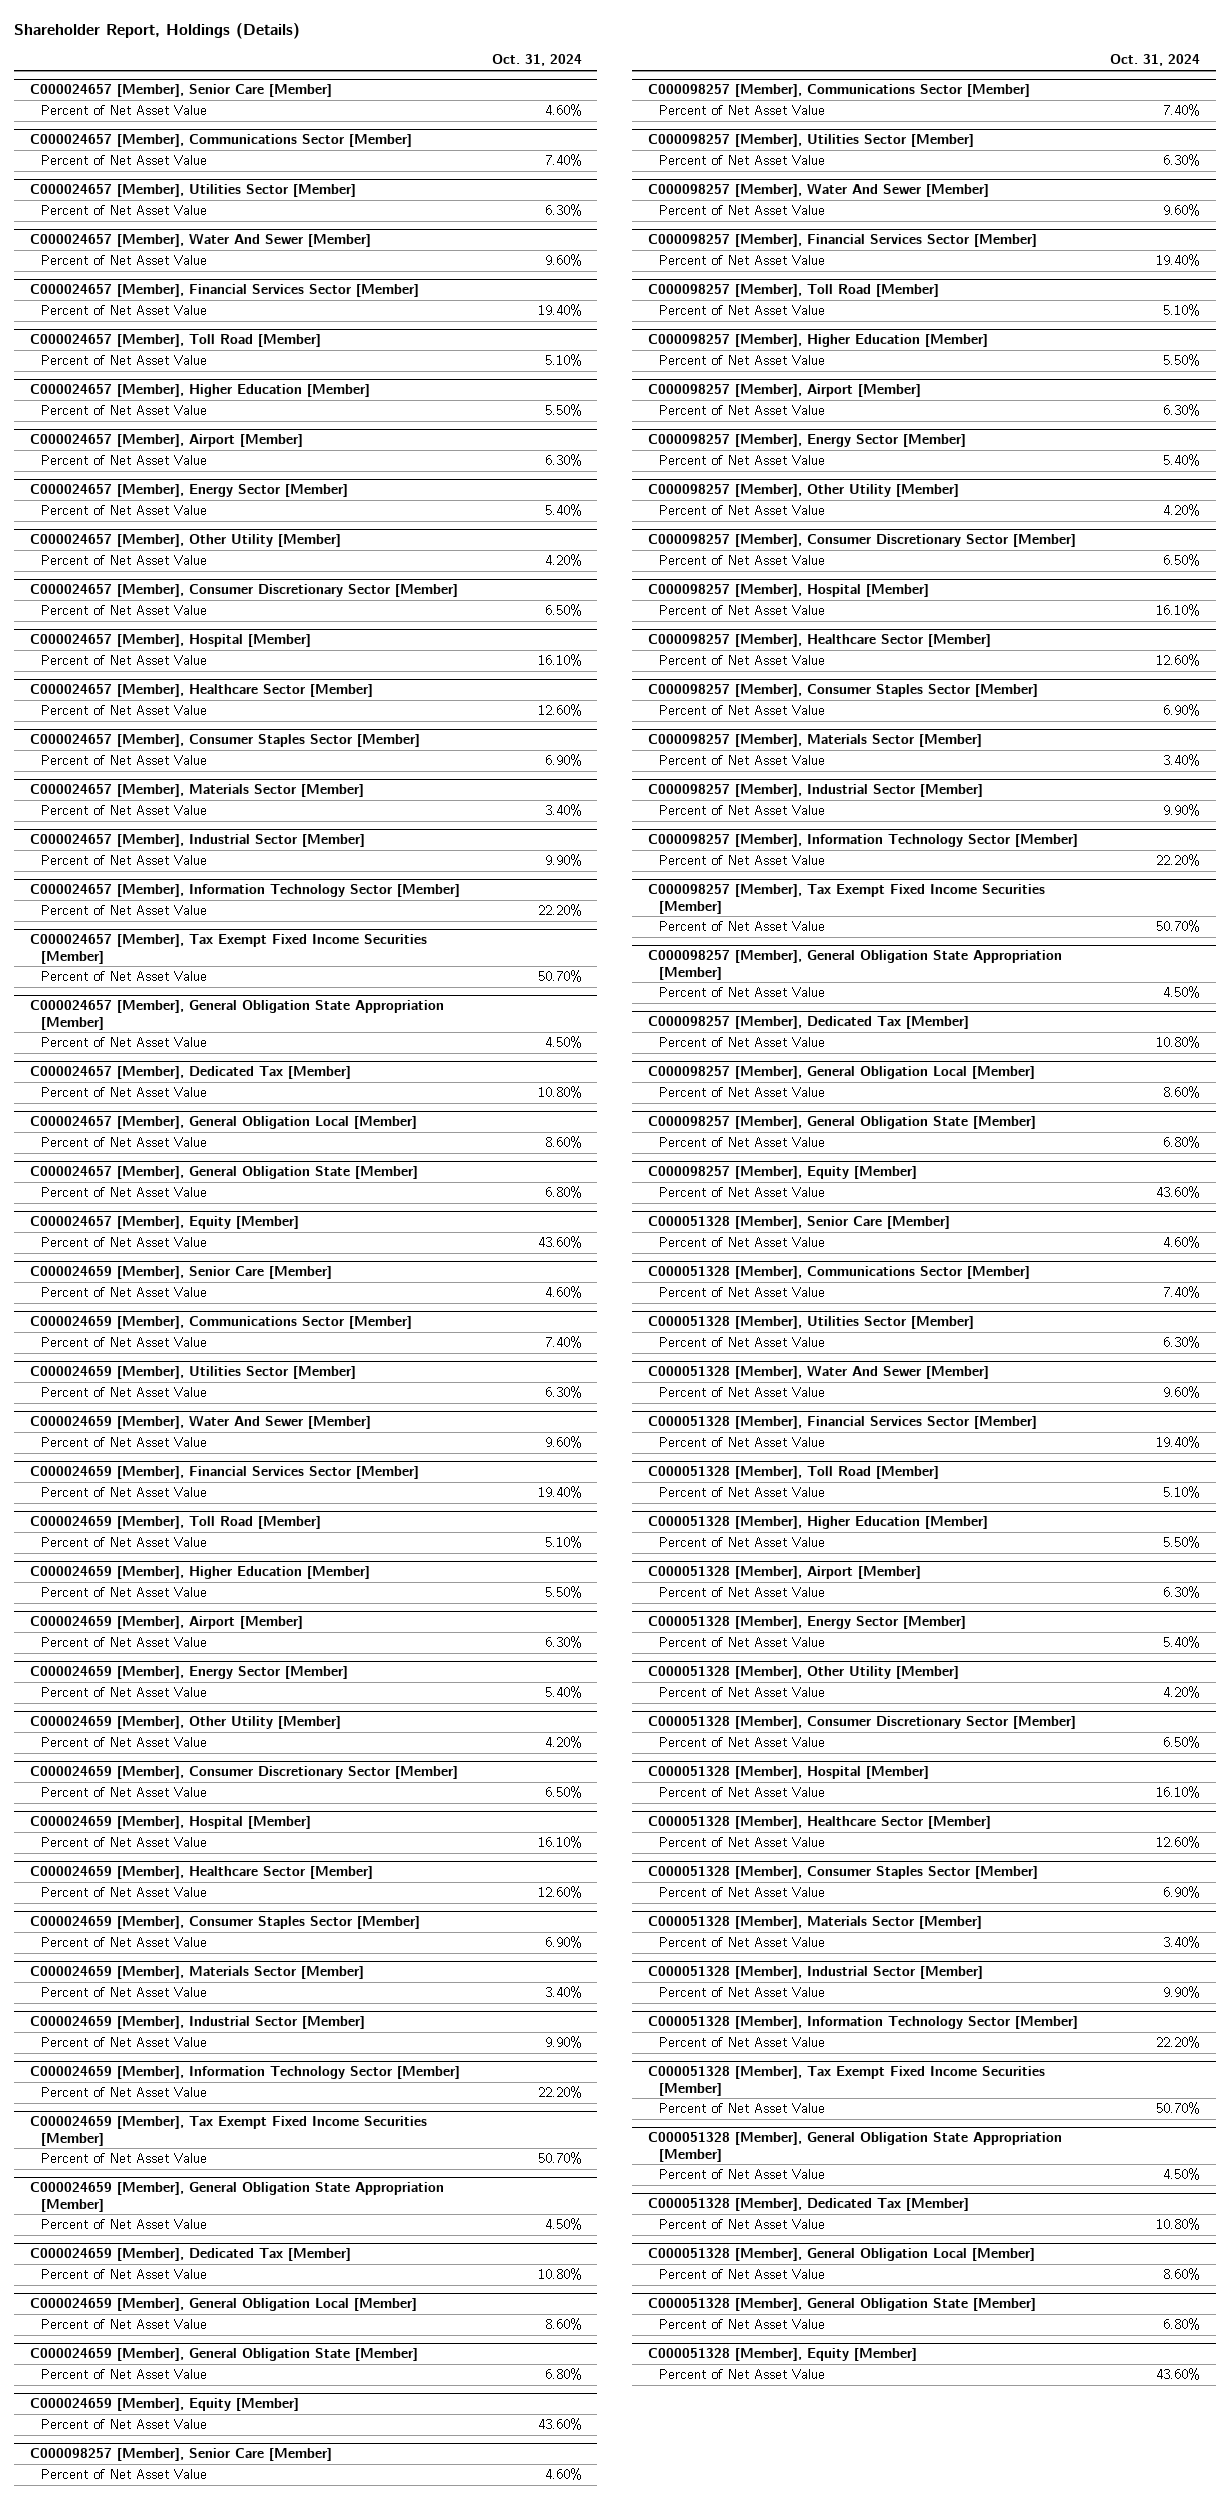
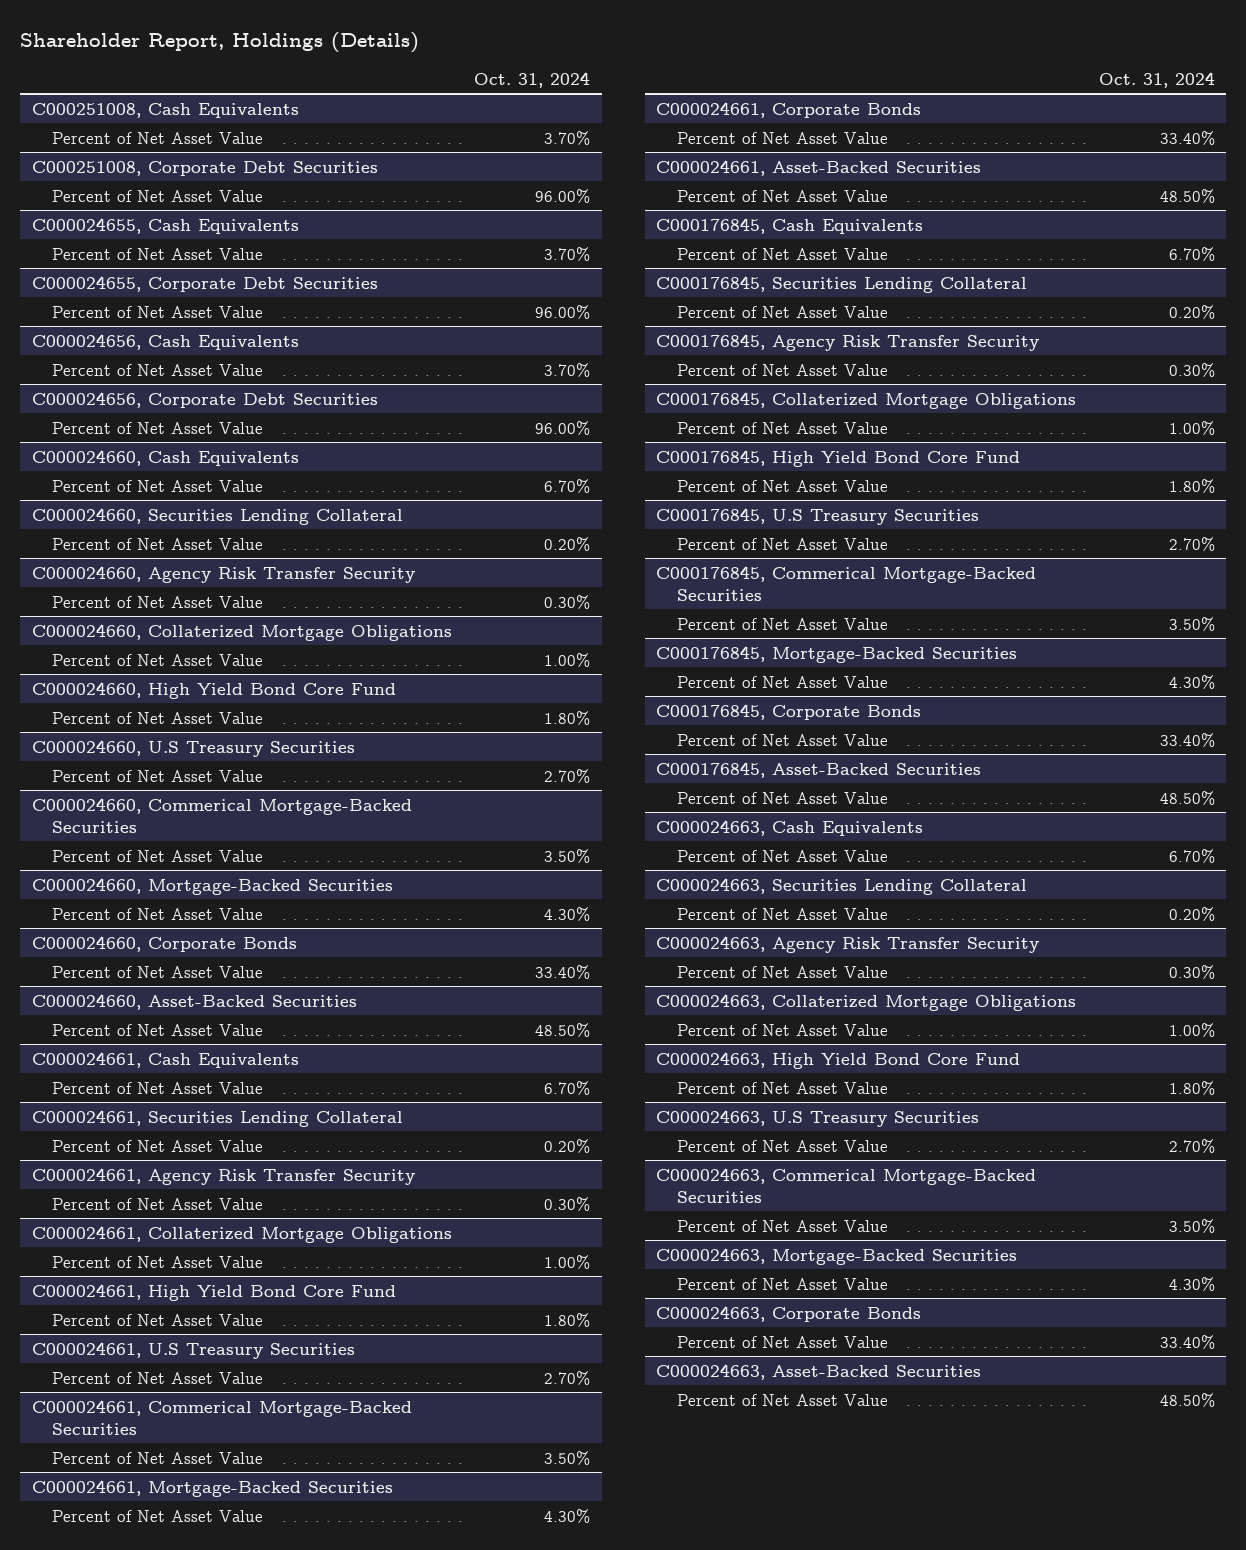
- C000024657 [Member], Senior Care [Member]
- Percent of Net Asset Value | 4.60%
- C000024657 [Member], Communications Sector [Member]
- Percent of Net Asset Value | 7.40%
- C000024657 [Member], Utilities Sector [Member]
- Percent of Net Asset Value | 6.30%
- C000024657 [Member], Water And Sewer [Member]
- Percent of Net Asset Value | 9.60%
- C000024657 [Member], Financial Services Sector [Member]
- Percent of Net Asset Value | 19.40%
- C000024657 [Member], Toll Road [Member]
- Percent of Net Asset Value | 5.10%
- C000024657 [Member], Higher Education [Member]
- Percent of Net Asset Value | 5.50%
- C000024657 [Member], Airport [Member]
- Percent of Net Asset Value | 6.30%
- C000024657 [Member], Energy Sector [Member]
- Percent of Net Asset Value | 5.40%
- C000024657 [Member], Other Utility [Member]
- Percent of Net Asset Value | 4.20%
- C000024657 [Member], Consumer Discretionary Sector [Member]
- Percent of Net Asset Value | 6.50%
- C000024657 [Member], Hospital [Member]
- Percent of Net Asset Value | 16.10%
- C000024657 [Member], Healthcare Sector [Member]
- Percent of Net Asset Value | 12.60%
- C000024657 [Member], Consumer Staples Sector [Member]
- Percent of Net Asset Value | 6.90%
- C000024657 [Member], Materials Sector [Member]
- Percent of Net Asset Value | 3.40%
- C000024657 [Member], Industrial Sector [Member]
- Percent of Net Asset Value | 9.90%
- C000024657 [Member], Information Technology Sector [Member]
- Percent of Net Asset Value | 22.20%
- C000024657 [Member], Tax Exempt Fixed Income Securities [Member]
- Percent of Net Asset Value | 50.70%
- C000024657 [Member], General Obligation State Appropriation [Member]
- Percent of Net Asset Value | 4.50%
- C000024657 [Member], Dedicated Tax [Member]
- Percent of Net Asset Value | 10.80%
- C000024657 [Member], General Obligation Local [Member]
- Percent of Net Asset Value | 8.60%
- C000024657 [Member], General Obligation State [Member]
- Percent of Net Asset Value | 6.80%
- C000024657 [Member], Equity [Member]
- Percent of Net Asset Value | 43.60%
- C000024659 [Member], Senior Care [Member]
- Percent of Net Asset Value | 4.60%
- C000024659 [Member], Communications Sector [Member]
- Percent of Net Asset Value | 7.40%
- C000024659 [Member], Utilities Sector [Member]
- Percent of Net Asset Value | 6.30%
- C000024659 [Member], Water And Sewer [Member]
- Percent of Net Asset Value | 9.60%
- C000024659 [Member], Financial Services Sector [Member]
- Percent of Net Asset Value | 19.40%
- C000024659 [Member], Toll Road [Member]
- Percent of Net Asset Value | 5.10%
- C000024659 [Member], Higher Education [Member]
- Percent of Net Asset Value | 5.50%
- C000024659 [Member], Airport [Member]
- Percent of Net Asset Value | 6.30%
- C000024659 [Member], Energy Sector [Member]
- Percent of Net Asset Value | 5.40%
- C000024659 [Member], Other Utility [Member]
- Percent of Net Asset Value | 4.20%
- C000024659 [Member], Consumer Discretionary Sector [Member]
- Percent of Net Asset Value | 6.50%
- C000024659 [Member], Hospital [Member]
- Percent of Net Asset Value | 16.10%
- C000024659 [Member], Healthcare Sector [Member]
- Percent of Net Asset Value | 12.60%
- C000024659 [Member], Consumer Staples Sector [Member]
- Percent of Net Asset Value | 6.90%
- C000024659 [Member], Materials Sector [Member]
- Percent of Net Asset Value | 3.40%
- C000024659 [Member], Industrial Sector [Member]
- Percent of Net Asset Value | 9.90%
- C000024659 [Member], Information Technology Sector [Member]
- Percent of Net Asset Value | 22.20%
- C000024659 [Member], Tax Exempt Fixed Income Securities [Member]
- Percent of Net Asset Value | 50.70%
- C000024659 [Member], General Obligation State Appropriation [Member]
- Percent of Net Asset Value | 4.50%
- C000024659 [Member], Dedicated Tax [Member]
- Percent of Net Asset Value | 10.80%
- C000024659 [Member], General Obligation Local [Member]
- Percent of Net Asset Value | 8.60%
- C000024659 [Member], General Obligation State [Member]
- Percent of Net Asset Value | 6.80%
- C000024659 [Member], Equity [Member]
- Percent of Net Asset Value | 43.60%
- C000098257 [Member], Senior Care [Member]
- Percent of Net Asset Value | 4.60%
- C000098257 [Member], Communications Sector [Member]
- Percent of Net Asset Value | 7.40%
- C000098257 [Member], Utilities Sector [Member]
- Percent of Net Asset Value | 6.30%
- C000098257 [Member], Water And Sewer [Member]
- Percent of Net Asset Value | 9.60%
- C000098257 [Member], Financial Services Sector [Member]
- Percent of Net Asset Value | 19.40%
- C000098257 [Member], Toll Road [Member]
- Percent of Net Asset Value | 5.10%
- C000098257 [Member], Higher Education [Member]
- Percent of Net Asset Value | 5.50%
- C000098257 [Member], Airport [Member]
- Percent of Net Asset Value | 6.30%
- C000098257 [Member], Energy Sector [Member]
- Percent of Net Asset Value | 5.40%
- C000098257 [Member], Other Utility [Member]
- Percent of Net Asset Value | 4.20%
- C000098257 [Member], Consumer Discretionary Sector [Member]
- Percent of Net Asset Value | 6.50%
- C000098257 [Member], Hospital [Member]
- Percent of Net Asset Value | 16.10%
- C000098257 [Member], Healthcare Sector [Member]
- Percent of Net Asset Value | 12.60%
- C000098257 [Member], Consumer Staples Sector [Member]
- Percent of Net Asset Value | 6.90%
- C000098257 [Member], Materials Sector [Member]
- Percent of Net Asset Value | 3.40%
- C000098257 [Member], Industrial Sector [Member]
- Percent of Net Asset Value | 9.90%
- C000098257 [Member], Information Technology Sector [Member]
- Percent of Net Asset Value | 22.20%
- C000098257 [Member], Tax Exempt Fixed Income Securities [Member]
- Percent of Net Asset Value | 50.70%
- C000098257 [Member], General Obligation State Appropriation [Member]
- Percent of Net Asset Value | 4.50%
- C000098257 [Member], Dedicated Tax [Member]
- Percent of Net Asset Value | 10.80%
- C000098257 [Member], General Obligation Local [Member]
- Percent of Net Asset Value | 8.60%
- C000098257 [Member], General Obligation State [Member]
- Percent of Net Asset Value | 6.80%
- C000098257 [Member], Equity [Member]
- Percent of Net Asset Value | 43.60%
- C000051328 [Member], Senior Care [Member]
- Percent of Net Asset Value | 4.60%
- C000051328 [Member], Communications Sector [Member]
- Percent of Net Asset Value | 7.40%
- C000051328 [Member], Utilities Sector [Member]
- Percent of Net Asset Value | 6.30%
- C000051328 [Member], Water And Sewer [Member]
- Percent of Net Asset Value | 9.60%
- C000051328 [Member], Financial Services Sector [Member]
- Percent of Net Asset Value | 19.40%
- C000051328 [Member], Toll Road [Member]
- Percent of Net Asset Value | 5.10%
- C000051328 [Member], Higher Education [Member]
- Percent of Net Asset Value | 5.50%
- C000051328 [Member], Airport [Member]
- Percent of Net Asset Value | 6.30%
- C000051328 [Member], Energy Sector [Member]
- Percent of Net Asset Value | 5.40%
- C000051328 [Member], Other Utility [Member]
- Percent of Net Asset Value | 4.20%
- C000051328 [Member], Consumer Discretionary Sector [Member]
- Percent of Net Asset Value | 6.50%
- C000051328 [Member], Hospital [Member]
- Percent of Net Asset Value | 16.10%
- C000051328 [Member], Healthcare Sector [Member]
- Percent of Net Asset Value | 12.60%
- C000051328 [Member], Consumer Staples Sector [Member]
- Percent of Net Asset Value | 6.90%
- C000051328 [Member], Materials Sector [Member]
- Percent of Net Asset Value | 3.40%
- C000051328 [Member], Industrial Sector [Member]
- Percent of Net Asset Value | 9.90%
- C000051328 [Member], Information Technology Sector [Member]
- Percent of Net Asset Value | 22.20%
- C000051328 [Member], Tax Exempt Fixed Income Securities [Member]
- Percent of Net Asset Value | 50.70%
- C000051328 [Member], General Obligation State Appropriation [Member]
- Percent of Net Asset Value | 4.50%
- C000051328 [Member], Dedicated Tax [Member]
- Percent of Net Asset Value | 10.80%
- C000051328 [Member], General Obligation Local [Member]
- Percent of Net Asset Value | 8.60%
- C000051328 [Member], General Obligation State [Member]
- Percent of Net Asset Value | 6.80%
- C000051328 [Member], Equity [Member]
- Percent of Net Asset Value | 43.60%
+ C000251008, Cash Equivalents
+ Percent of Net Asset Value | 3.70%
+ C000251008, Corporate Debt Securities
+ Percent of Net Asset Value | 96.00%
+ C000024655, Cash Equivalents
+ Percent of Net Asset Value | 3.70%
+ C000024655, Corporate Debt Securities
+ Percent of Net Asset Value | 96.00%
+ C000024656, Cash Equivalents
+ Percent of Net Asset Value | 3.70%
+ C000024656, Corporate Debt Securities
+ Percent of Net Asset Value | 96.00%
+ C000024660, Cash Equivalents
+ Percent of Net Asset Value | 6.70%
+ C000024660, Securities Lending Collateral
+ Percent of Net Asset Value | 0.20%
+ C000024660, Agency Risk Transfer Security
+ Percent of Net Asset Value | 0.30%
+ C000024660, Collaterized Mortgage Obligations
+ Percent of Net Asset Value | 1.00%
+ C000024660, High Yield Bond Core Fund
+ Percent of Net Asset Value | 1.80%
+ C000024660, U.S Treasury Securities
+ Percent of Net Asset Value | 2.70%
+ C000024660, Commerical Mortgage-Backed Securities
+ Percent of Net Asset Value | 3.50%
+ C000024660, Mortgage-Backed Securities
+ Percent of Net Asset Value | 4.30%
+ C000024660, Corporate Bonds
+ Percent of Net Asset Value | 33.40%
+ C000024660, Asset-Backed Securities
+ Percent of Net Asset Value | 48.50%
+ C000024661, Cash Equivalents
+ Percent of Net Asset Value | 6.70%
+ C000024661, Securities Lending Collateral
+ Percent of Net Asset Value | 0.20%
+ C000024661, Agency Risk Transfer Security
+ Percent of Net Asset Value | 0.30%
+ C000024661, Collaterized Mortgage Obligations
+ Percent of Net Asset Value | 1.00%
+ C000024661, High Yield Bond Core Fund
+ Percent of Net Asset Value | 1.80%
+ C000024661, U.S Treasury Securities
+ Percent of Net Asset Value | 2.70%
+ C000024661, Commerical Mortgage-Backed Securities
+ Percent of Net Asset Value | 3.50%
+ C000024661, Mortgage-Backed Securities
+ Percent of Net Asset Value | 4.30%
+ C000024661, Corporate Bonds
+ Percent of Net Asset Value | 33.40%
+ C000024661, Asset-Backed Securities
+ Percent of Net Asset Value | 48.50%
+ C000176845, Cash Equivalents
+ Percent of Net Asset Value | 6.70%
+ C000176845, Securities Lending Collateral
+ Percent of Net Asset Value | 0.20%
+ C000176845, Agency Risk Transfer Security
+ Percent of Net Asset Value | 0.30%
+ C000176845, Collaterized Mortgage Obligations
+ Percent of Net Asset Value | 1.00%
+ C000176845, High Yield Bond Core Fund
+ Percent of Net Asset Value | 1.80%
+ C000176845, U.S Treasury Securities
+ Percent of Net Asset Value | 2.70%
+ C000176845, Commerical Mortgage-Backed Securities
+ Percent of Net Asset Value | 3.50%
+ C000176845, Mortgage-Backed Securities
+ Percent of Net Asset Value | 4.30%
+ C000176845, Corporate Bonds
+ Percent of Net Asset Value | 33.40%
+ C000176845, Asset-Backed Securities
+ Percent of Net Asset Value | 48.50%
+ C000024663, Cash Equivalents
+ Percent of Net Asset Value | 6.70%
+ C000024663, Securities Lending Collateral
+ Percent of Net Asset Value | 0.20%
+ C000024663, Agency Risk Transfer Security
+ Percent of Net Asset Value | 0.30%
+ C000024663, Collaterized Mortgage Obligations
+ Percent of Net Asset Value | 1.00%
+ C000024663, High Yield Bond Core Fund
+ Percent of Net Asset Value | 1.80%
+ C000024663, U.S Treasury Securities
+ Percent of Net Asset Value | 2.70%
+ C000024663, Commerical Mortgage-Backed Securities
+ Percent of Net Asset Value | 3.50%
+ C000024663, Mortgage-Backed Securities
+ Percent of Net Asset Value | 4.30%
+ C000024663, Corporate Bonds
+ Percent of Net Asset Value | 33.40%
+ C000024663, Asset-Backed Securities
+ Percent of Net Asset Value | 48.50%

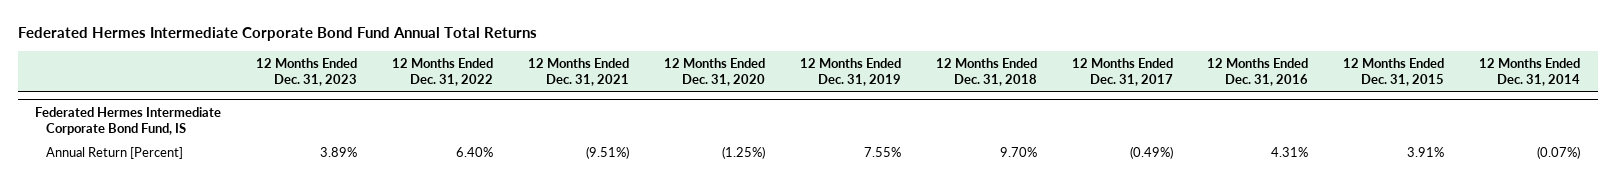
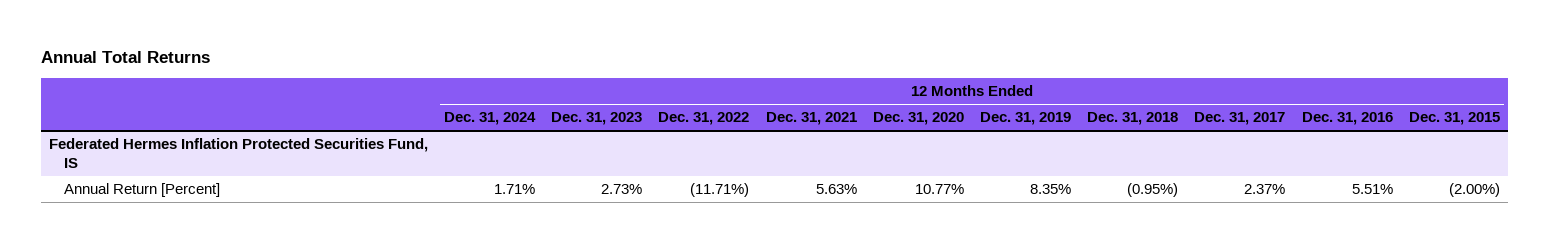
- Federated Hermes Intermediate Corporate Bond Fund Annual Total Returns
+ Annual Total Returns
- | 12 Months Ended Dec. 31, 2023 | 12 Months Ended Dec. 31, 2022 | 12 Months Ended Dec. 31, 2021 | 12 Months Ended Dec. 31, 2020 | 12 Months Ended Dec. 31, 2019 | 12 Months Ended Dec. 31, 2018 | 12 Months Ended Dec. 31, 2017 | 12 Months Ended Dec. 31, 2016 | 12 Months Ended Dec. 31, 2015 | 12 Months Ended Dec. 31, 2014
+ | 12 Months Ended Dec. 31, 2024 | 12 Months Ended Dec. 31, 2023 | 12 Months Ended Dec. 31, 2022 | 12 Months Ended Dec. 31, 2021 | 12 Months Ended Dec. 31, 2020 | 12 Months Ended Dec. 31, 2019 | 12 Months Ended Dec. 31, 2018 | 12 Months Ended Dec. 31, 2017 | 12 Months Ended Dec. 31, 2016 | 12 Months Ended Dec. 31, 2015
- Federated Hermes Intermediate Corporate Bond Fund, IS
- Annual Return [Percent] | 3.89% | 6.40% | (9.51%) | (1.25%) | 7.55% | 9.70% | (0.49%) | 4.31% | 3.91% | (0.07%)
+ Federated Hermes Inflation Protected Securities Fund, IS
+ Annual Return [Percent] | 1.71% | 2.73% | (11.71%) | 5.63% | 10.77% | 8.35% | (0.95%) | 2.37% | 5.51% | (2.00%)

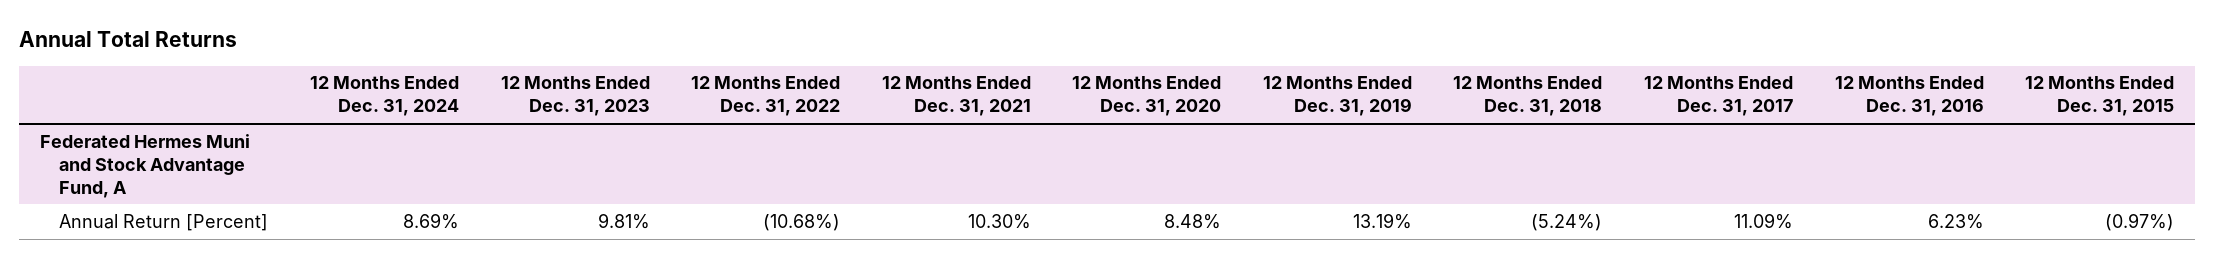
- Federated Hermes Inflation Protected Securities Fund, IS
- Annual Return [Percent] | 1.71% | 2.73% | (11.71%) | 5.63% | 10.77% | 8.35% | (0.95%) | 2.37% | 5.51% | (2.00%)
+ Federated Hermes Muni and Stock Advantage Fund, A
+ Annual Return [Percent] | 8.69% | 9.81% | (10.68%) | 10.30% | 8.48% | 13.19% | (5.24%) | 11.09% | 6.23% | (0.97%)

